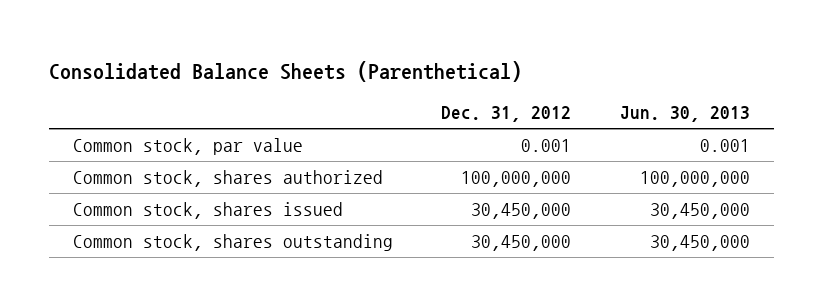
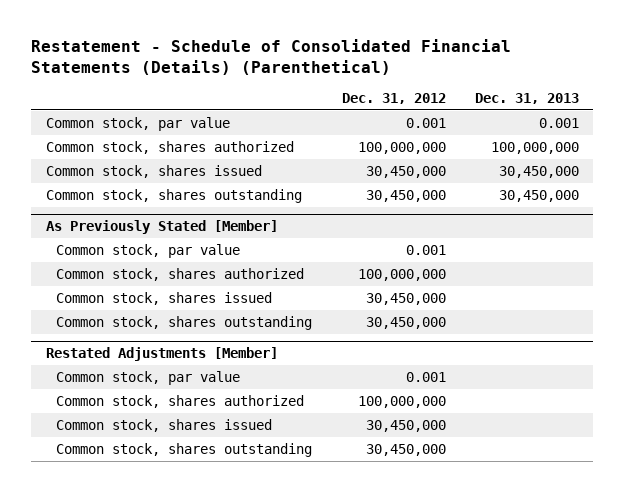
- Consolidated Balance Sheets (Parenthetical)
+ Restatement - Schedule of Consolidated Financial Statements (Details) (Parenthetical)
- | Dec. 31, 2012 | Jun. 30, 2013
+ | Dec. 31, 2012 | Dec. 31, 2013
+ As Previously Stated [Member]
+ Common stock, par value | 0.001 |
+ Common stock, shares authorized | 100,000,000 |
+ Common stock, shares issued | 30,450,000 |
+ Common stock, shares outstanding | 30,450,000 |
+ Restated Adjustments [Member]
+ Common stock, par value | 0.001 |
+ Common stock, shares authorized | 100,000,000 |
+ Common stock, shares issued | 30,450,000 |
+ Common stock, shares outstanding | 30,450,000 |

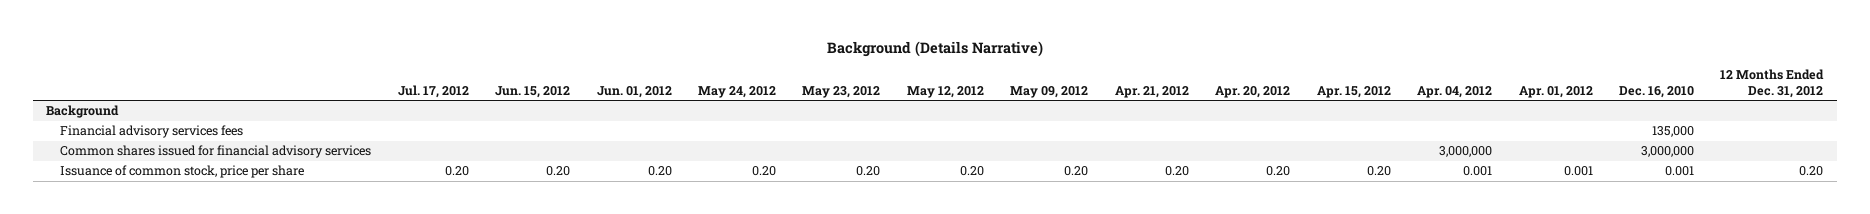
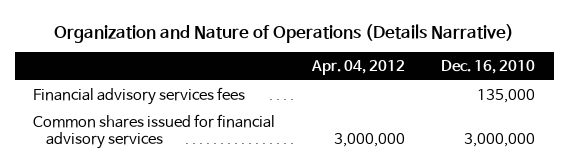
- Background (Details Narrative)
+ Organization and Nature of Operations (Details Narrative)
- | Jul. 17, 2012 | Jun. 15, 2012 | Jun. 01, 2012 | May 24, 2012 | May 23, 2012 | May 12, 2012 | May 09, 2012 | Apr. 21, 2012 | Apr. 20, 2012 | Apr. 15, 2012 | Apr. 04, 2012 | Apr. 01, 2012 | Dec. 16, 2010 | 12 Months Ended Dec. 31, 2012
+ | Apr. 04, 2012 | Dec. 16, 2010
- Background
- Issuance of common stock, price per share | 0.20 | 0.20 | 0.20 | 0.20 | 0.20 | 0.20 | 0.20 | 0.20 | 0.20 | 0.20 | 0.001 | 0.001 | 0.001 | 0.20

